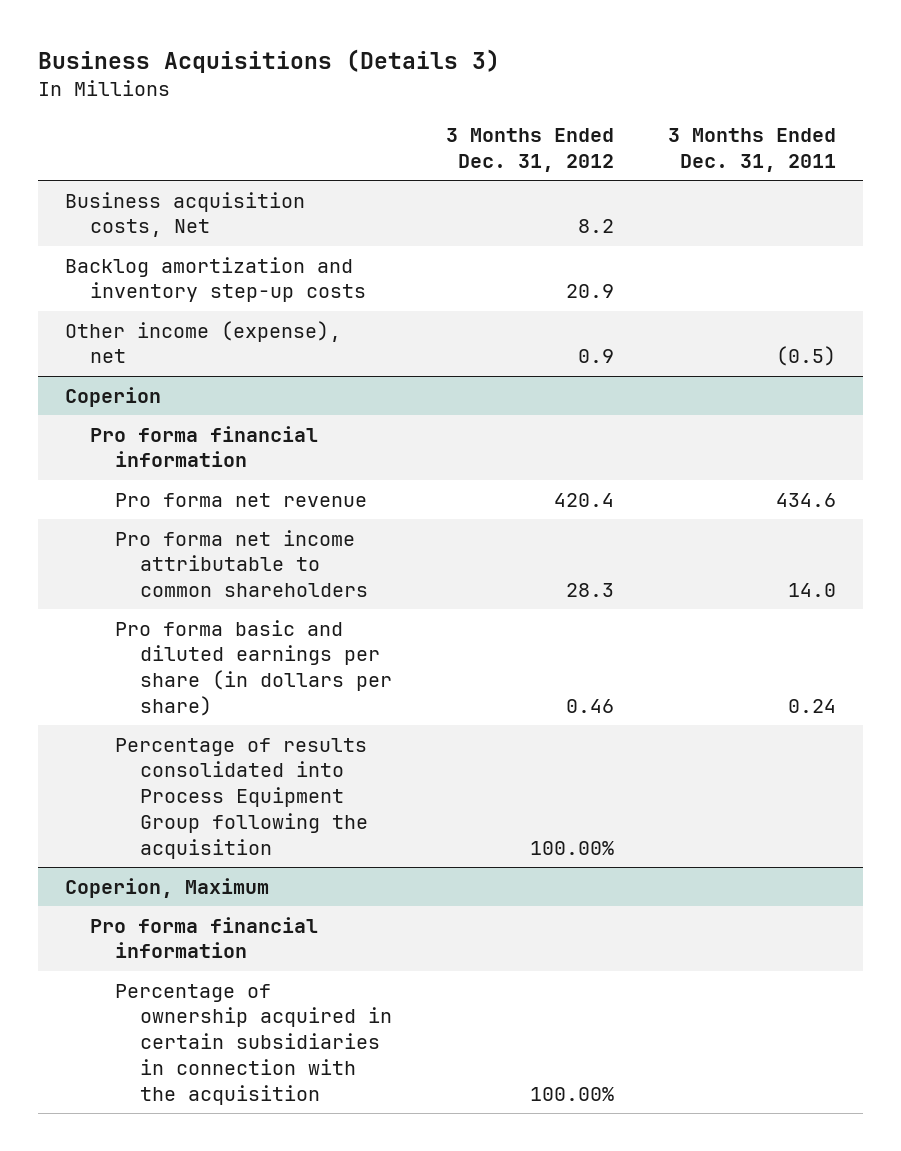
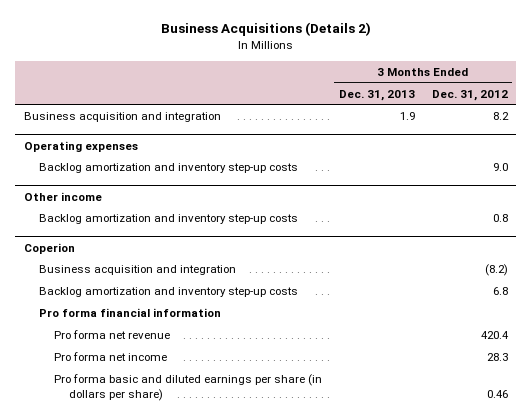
- Business Acquisitions (Details 3)
+ Business Acquisitions (Details 2)
- | 3 Months Ended Dec. 31, 2012 | 3 Months Ended Dec. 31, 2011
+ | 3 Months Ended Dec. 31, 2013 | 3 Months Ended Dec. 31, 2012
- Business acquisition costs, Net | 8.2 |
- Backlog amortization and inventory step-up costs | 20.9 |
- Other income (expense), net | 0.9 | (0.5)
+ Business acquisition and integration | 1.9 | 8.2
+ Operating expenses
+ Backlog amortization and inventory step-up costs | | 9.0
+ Other income
+ Backlog amortization and inventory step-up costs | | 0.8
@ Coperion
+ Business acquisition and integration | | (8.2)
+ Backlog amortization and inventory step-up costs | | 6.8
- Pro forma net income attributable to common shareholders | 28.3 | 14.0
+ Pro forma net income | | 28.3
- Percentage of results consolidated into Process Equipment Group following the acquisition | 100.00% |
- Coperion, Maximum
- Pro forma financial information
- Percentage of ownership acquired in certain subsidiaries in connection with the acquisition | 100.00% |

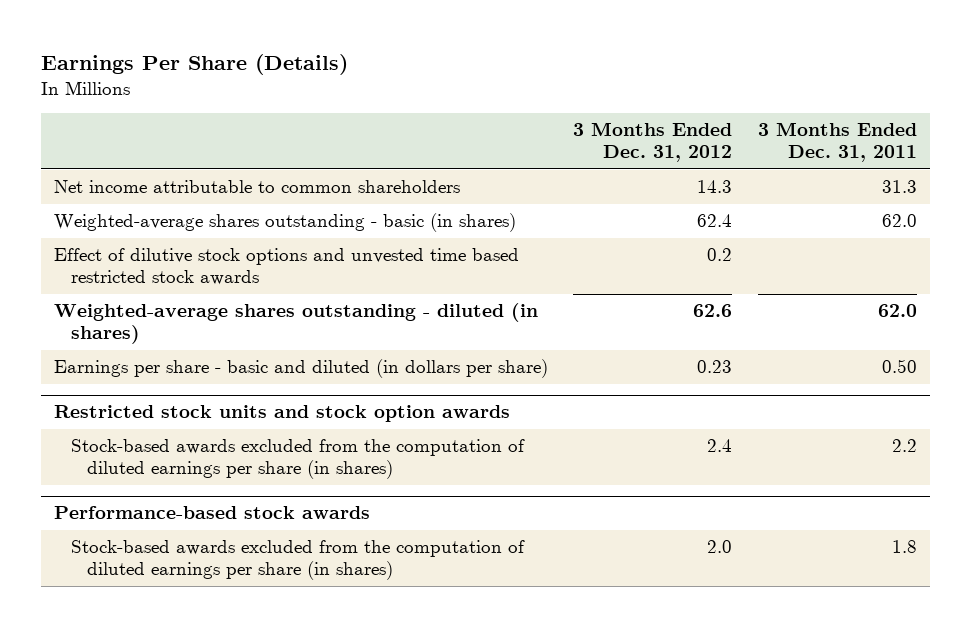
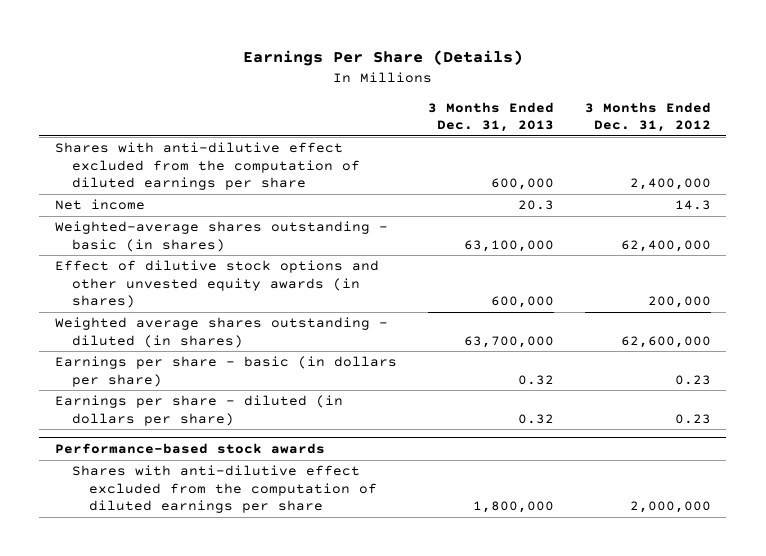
- | 3 Months Ended Dec. 31, 2012 | 3 Months Ended Dec. 31, 2011
+ | 3 Months Ended Dec. 31, 2013 | 3 Months Ended Dec. 31, 2012
- Net income attributable to common shareholders | 14.3 | 31.3
- Weighted-average shares outstanding - basic (in shares) | 62.4 | 62.0
- Effect of dilutive stock options and unvested time based restricted stock awards | 0.2 |
- Weighted-average shares outstanding - diluted (in shares) | 62.6 | 62.0
- Earnings per share - basic and diluted (in dollars per share) | 0.23 | 0.50
- Restricted stock units and stock option awards
- Stock-based awards excluded from the computation of diluted earnings per share (in shares) | 2.4 | 2.2
+ Shares with anti-dilutive effect excluded from the computation of diluted earnings per share | 600,000 | 2,400,000
+ Net income | 20.3 | 14.3
+ Weighted-average shares outstanding - basic (in shares) | 63,100,000 | 62,400,000
+ Effect of dilutive stock options and other unvested equity awards (in shares) | 600,000 | 200,000
+ Weighted average shares outstanding - diluted (in shares) | 63,700,000 | 62,600,000
+ Earnings per share - basic (in dollars per share) | 0.32 | 0.23
+ Earnings per share - diluted (in dollars per share) | 0.32 | 0.23
@ Performance-based stock awards
- Stock-based awards excluded from the computation of diluted earnings per share (in shares) | 2.0 | 1.8
+ Shares with anti-dilutive effect excluded from the computation of diluted earnings per share | 1,800,000 | 2,000,000

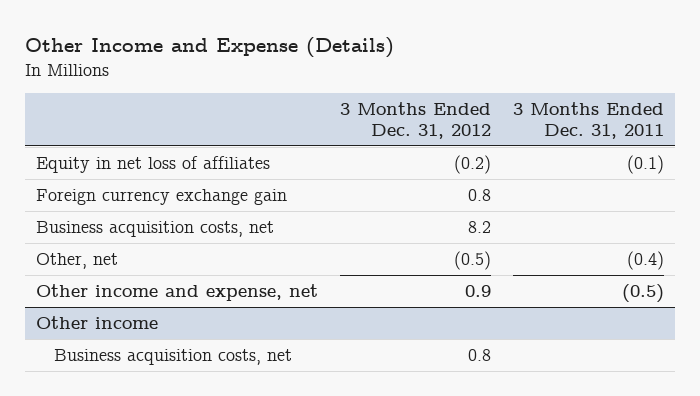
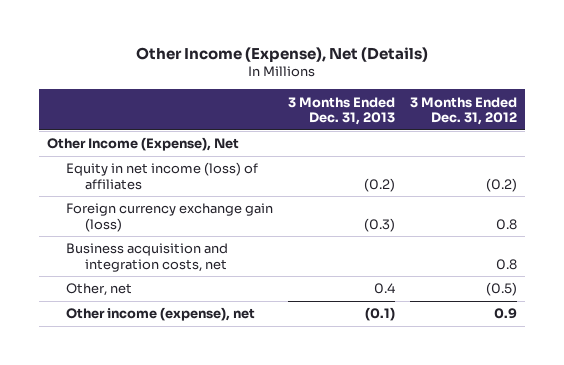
- Other Income and Expense (Details)
+ Other Income (Expense), Net (Details)
- | 3 Months Ended Dec. 31, 2012 | 3 Months Ended Dec. 31, 2011
+ | 3 Months Ended Dec. 31, 2013 | 3 Months Ended Dec. 31, 2012
- Equity in net loss of affiliates | (0.2) | (0.1)
- Foreign currency exchange gain | 0.8 |
- Business acquisition costs, net | 8.2 |
+ Other Income (Expense), Net
+ Equity in net income (loss) of affiliates | (0.2) | (0.2)
+ Foreign currency exchange gain (loss) | (0.3) | 0.8
+ Business acquisition and integration costs, net | | 0.8
- Other income and expense, net | 0.9 | (0.5)
- Other income
- Business acquisition costs, net | 0.8 |
+ Other income (expense), net | (0.1) | 0.9

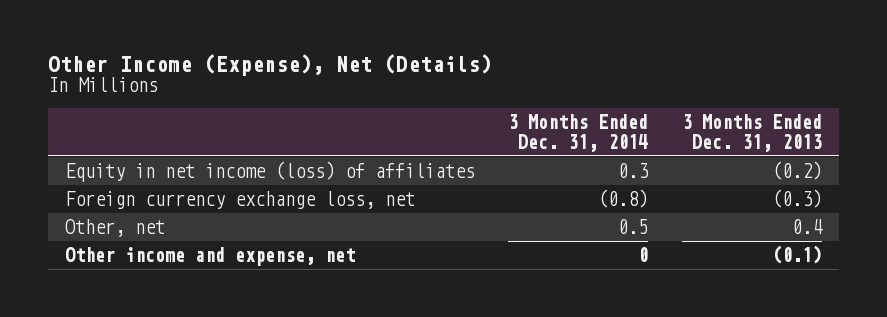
- | 3 Months Ended Dec. 31, 2013 | 3 Months Ended Dec. 31, 2012
+ | 3 Months Ended Dec. 31, 2014 | 3 Months Ended Dec. 31, 2013
- Other Income (Expense), Net
- Foreign currency exchange gain (loss) | (0.3) | 0.8
- Business acquisition and integration costs, net | | 0.8
+ Foreign currency exchange loss, net | (0.8) | (0.3)
- Other income (expense), net | (0.1) | 0.9
+ Other income and expense, net | 0 | (0.1)

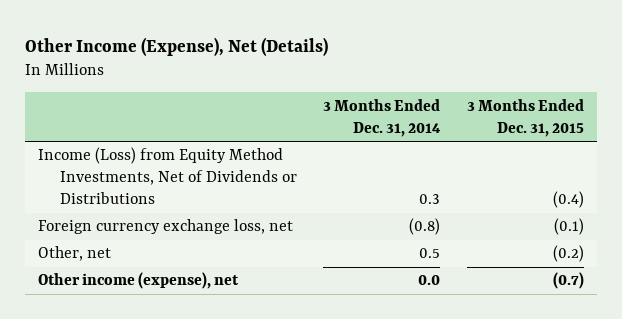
- | 3 Months Ended Dec. 31, 2014 | 3 Months Ended Dec. 31, 2013
+ | 3 Months Ended Dec. 31, 2014 | 3 Months Ended Dec. 31, 2015
- Equity in net income (loss) of affiliates | 0.3 | (0.2)
+ Income (Loss) from Equity Method Investments, Net of Dividends or Distributions | 0.3 | (0.4)
- Other income and expense, net | 0 | (0.1)
+ Other income (expense), net | 0.0 | (0.7)

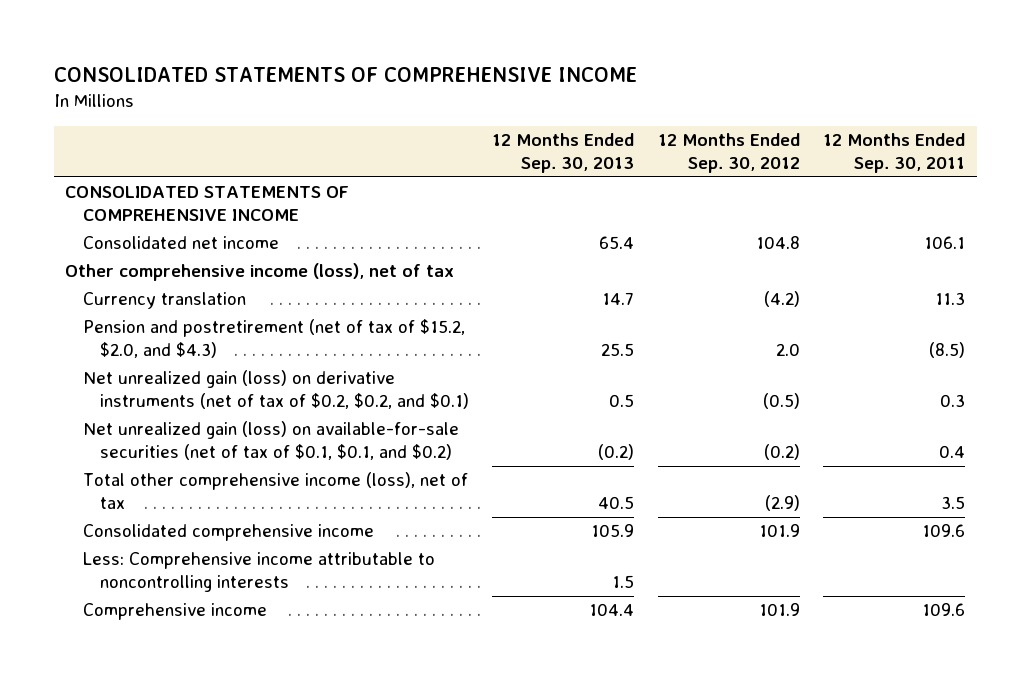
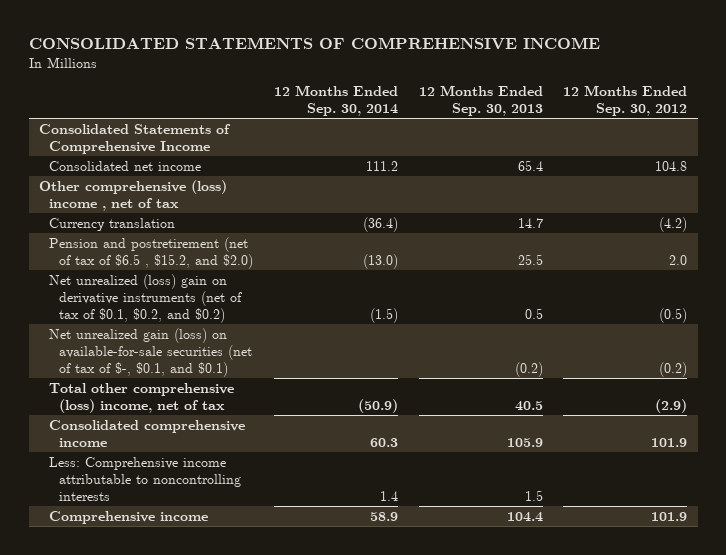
- | 12 Months Ended Sep. 30, 2013 | 12 Months Ended Sep. 30, 2012 | 12 Months Ended Sep. 30, 2011
+ | 12 Months Ended Sep. 30, 2014 | 12 Months Ended Sep. 30, 2013 | 12 Months Ended Sep. 30, 2012
- CONSOLIDATED STATEMENTS OF COMPREHENSIVE INCOME
+ Consolidated Statements of Comprehensive Income
- Other comprehensive income (loss), net of tax
+ Other comprehensive (loss) income , net of tax
- Pension and postretirement (net of tax of $15.2, $2.0, and $4.3) | 25.5 | 2.0 | (8.5)
- Net unrealized gain (loss) on derivative instruments (net of tax of $0.2, $0.2, and $0.1) | 0.5 | (0.5) | 0.3
- Net unrealized gain (loss) on available-for-sale securities (net of tax of $0.1, $0.1, and $0.2) | (0.2) | (0.2) | 0.4
- Total other comprehensive income (loss), net of tax | 40.5 | (2.9) | 3.5
+ Pension and postretirement (net of tax of $6.5 , $15.2, and $2.0) | (13.0) | 25.5 | 2.0
+ Net unrealized (loss) gain on derivative instruments (net of tax of $0.1, $0.2, and $0.2) | (1.5) | 0.5 | (0.5)
+ Net unrealized gain (loss) on available-for-sale securities (net of tax of $-, $0.1, and $0.1) | | (0.2) | (0.2)
+ Total other comprehensive (loss) income, net of tax | (50.9) | 40.5 | (2.9)

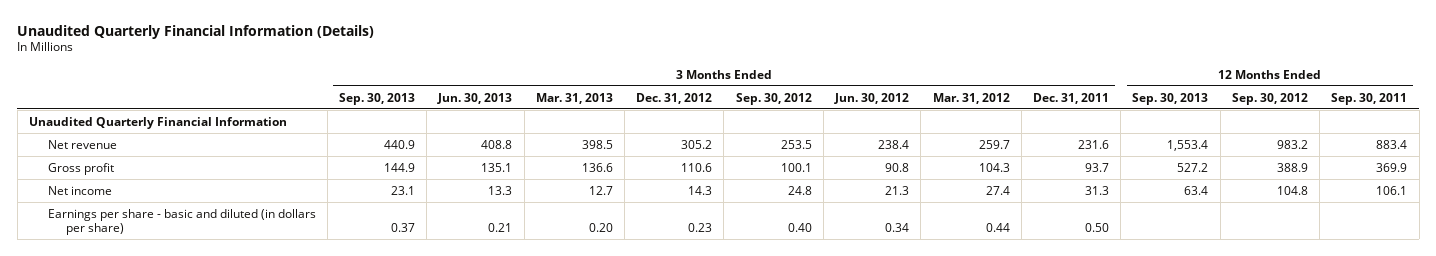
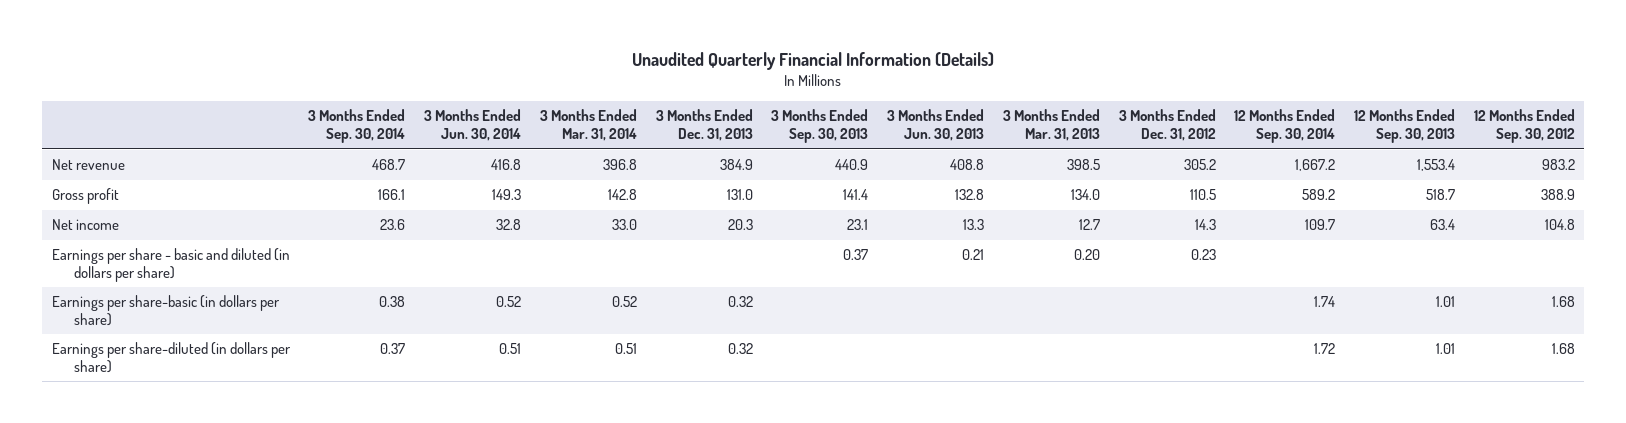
- | 3 Months Ended Sep. 30, 2013 | 3 Months Ended Jun. 30, 2013 | 3 Months Ended Mar. 31, 2013 | 3 Months Ended Dec. 31, 2012 | 3 Months Ended Sep. 30, 2012 | 3 Months Ended Jun. 30, 2012 | 3 Months Ended Mar. 31, 2012 | 3 Months Ended Dec. 31, 2011 | 12 Months Ended Sep. 30, 2013 | 12 Months Ended Sep. 30, 2012 | 12 Months Ended Sep. 30, 2011
+ | 3 Months Ended Sep. 30, 2014 | 3 Months Ended Jun. 30, 2014 | 3 Months Ended Mar. 31, 2014 | 3 Months Ended Dec. 31, 2013 | 3 Months Ended Sep. 30, 2013 | 3 Months Ended Jun. 30, 2013 | 3 Months Ended Mar. 31, 2013 | 3 Months Ended Dec. 31, 2012 | 12 Months Ended Sep. 30, 2014 | 12 Months Ended Sep. 30, 2013 | 12 Months Ended Sep. 30, 2012
- Unaudited Quarterly Financial Information
- Gross profit | 144.9 | 135.1 | 136.6 | 110.6 | 100.1 | 90.8 | 104.3 | 93.7 | 527.2 | 388.9 | 369.9
+ Gross profit | 166.1 | 149.3 | 142.8 | 131.0 | 141.4 | 132.8 | 134.0 | 110.5 | 589.2 | 518.7 | 388.9
+ Earnings per share-basic (in dollars per share) | 0.38 | 0.52 | 0.52 | 0.32 | | | | | 1.74 | 1.01 | 1.68
+ Earnings per share-diluted (in dollars per share) | 0.37 | 0.51 | 0.51 | 0.32 | | | | | 1.72 | 1.01 | 1.68

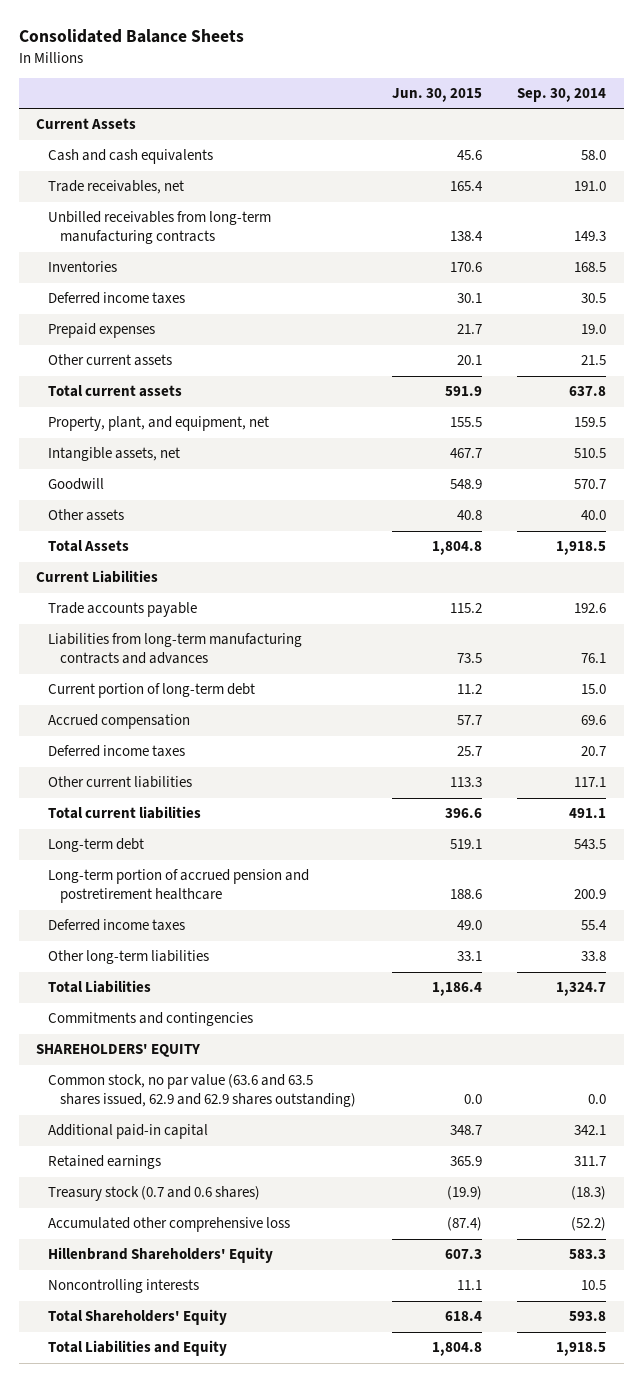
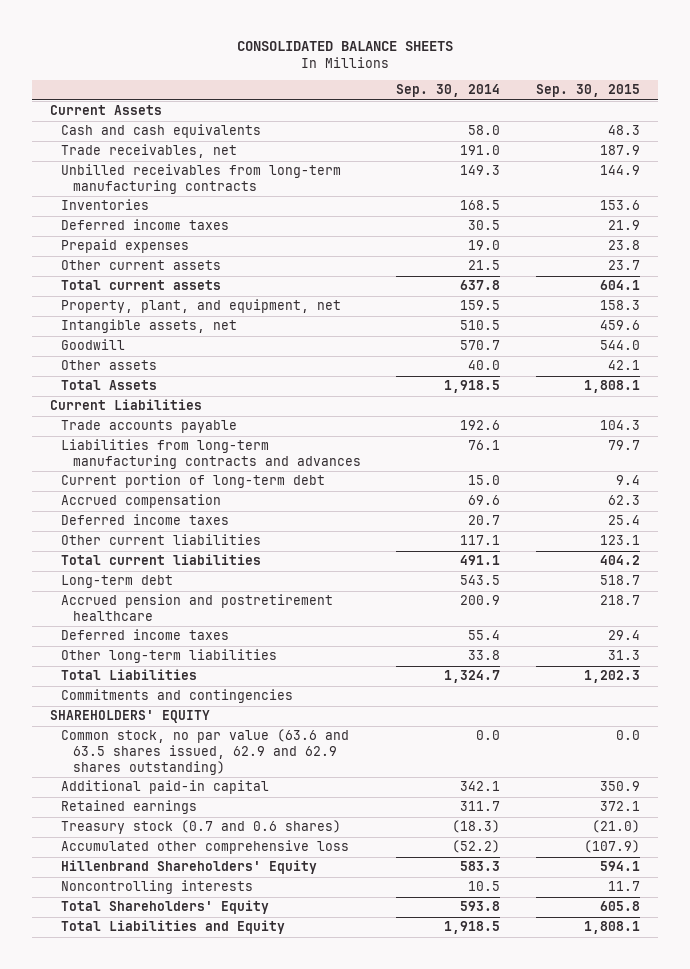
- Consolidated Balance Sheets
+ CONSOLIDATED BALANCE SHEETS
- | Jun. 30, 2015 | Sep. 30, 2014
+ | Sep. 30, 2014 | Sep. 30, 2015
- Long-term portion of accrued pension and postretirement healthcare | 188.6 | 200.9
+ Accrued pension and postretirement healthcare | 200.9 | 218.7

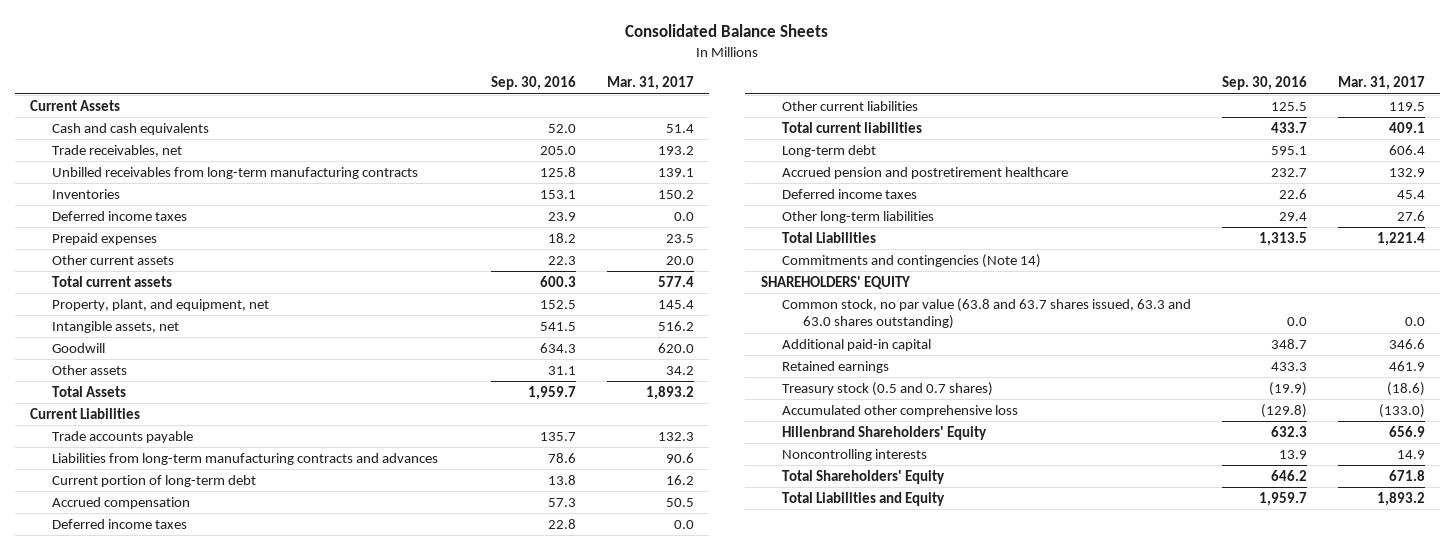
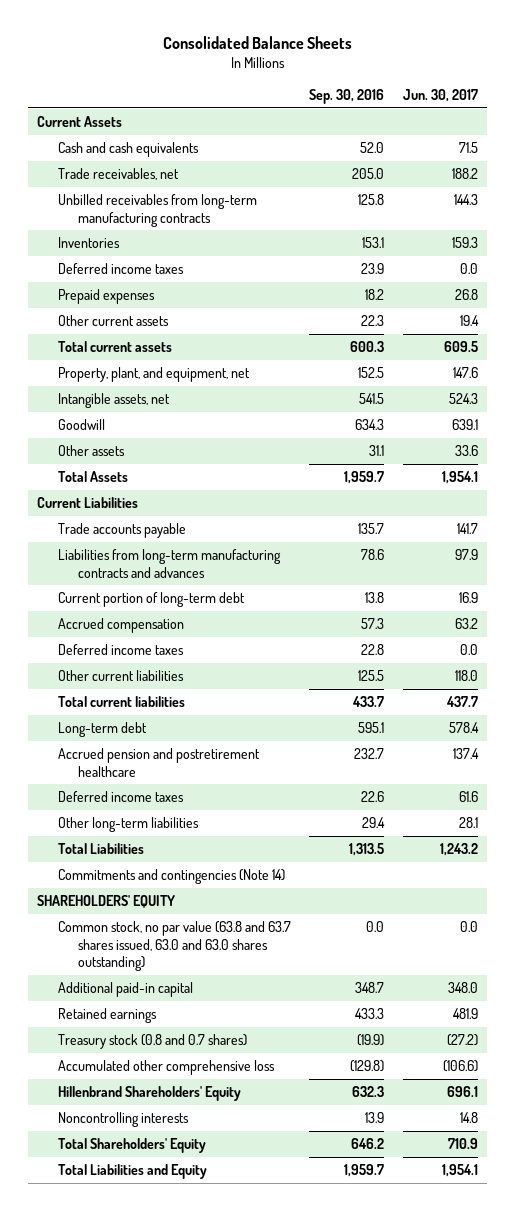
- | Sep. 30, 2016 | Mar. 31, 2017
+ | Sep. 30, 2016 | Jun. 30, 2017
- Common stock, no par value (63.8 and 63.7 shares issued, 63.3 and 63.0 shares outstanding) | 0.0 | 0.0
+ Common stock, no par value (63.8 and 63.7 shares issued, 63.0 and 63.0 shares outstanding) | 0.0 | 0.0
- Treasury stock (0.5 and 0.7 shares) | (19.9) | (18.6)
+ Treasury stock (0.8 and 0.7 shares) | (19.9) | (27.2)

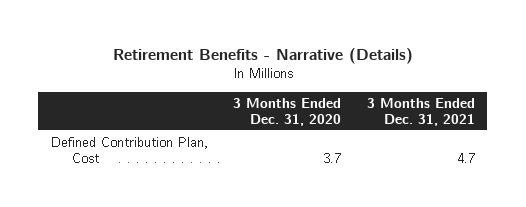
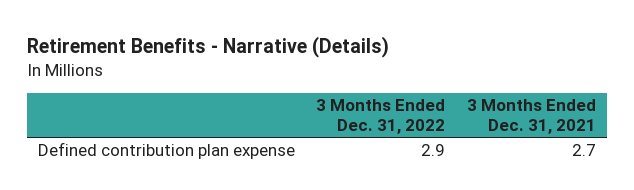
- | 3 Months Ended Dec. 31, 2020 | 3 Months Ended Dec. 31, 2021
+ | 3 Months Ended Dec. 31, 2022 | 3 Months Ended Dec. 31, 2021
- Defined Contribution Plan, Cost | 3.7 | 4.7
+ Defined contribution plan expense | 2.9 | 2.7

